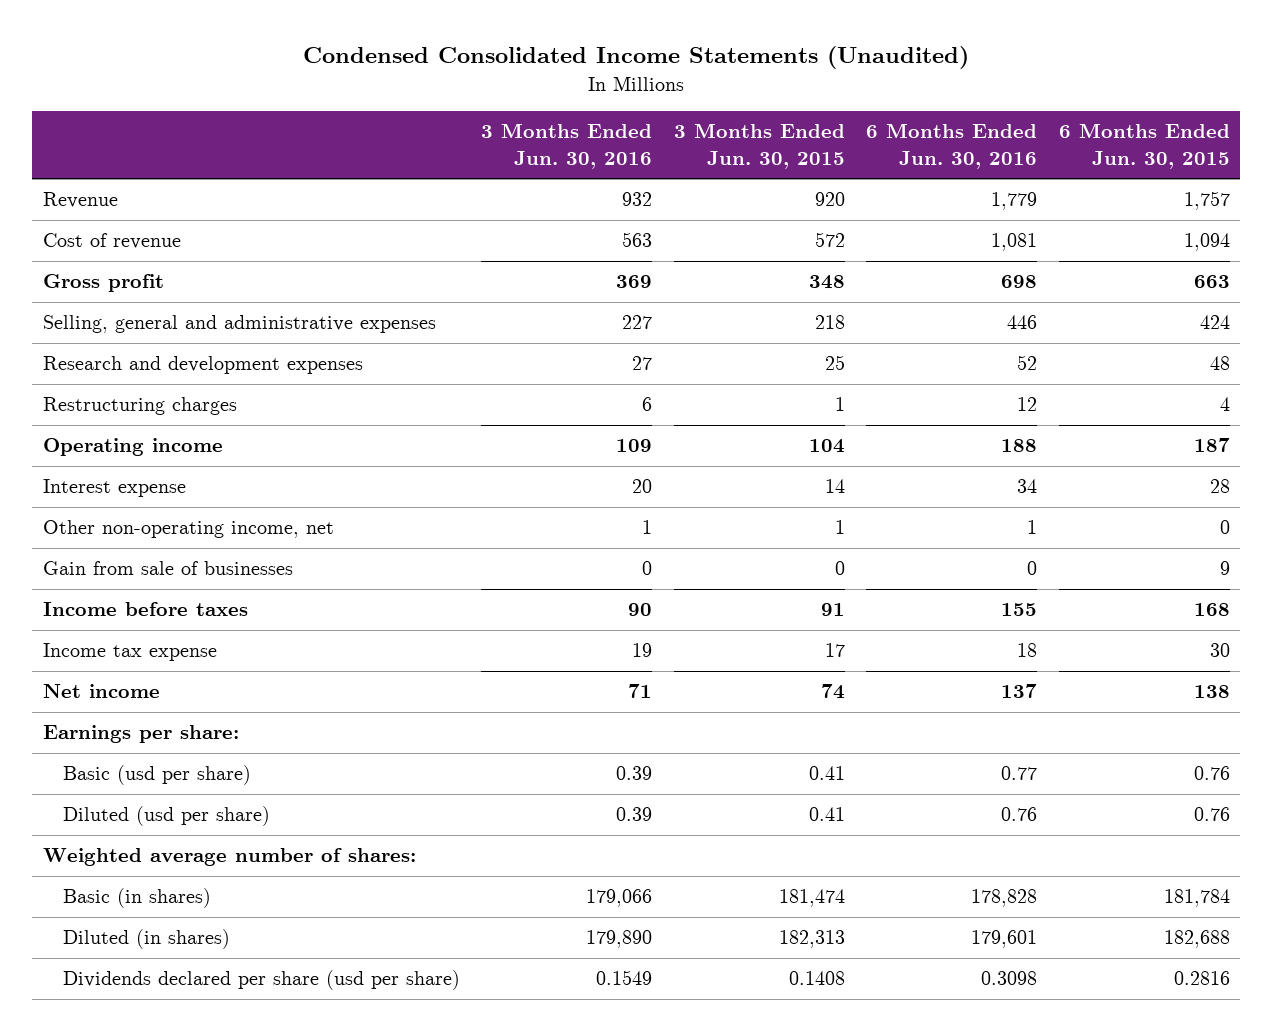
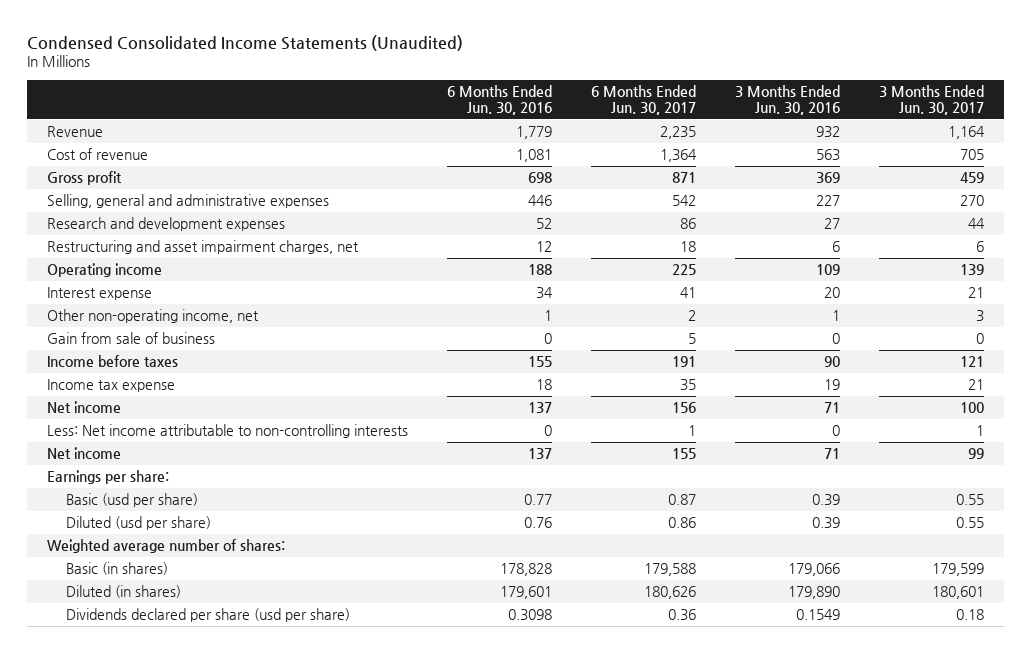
- | 3 Months Ended Jun. 30, 2016 | 3 Months Ended Jun. 30, 2015 | 6 Months Ended Jun. 30, 2016 | 6 Months Ended Jun. 30, 2015
+ | 6 Months Ended Jun. 30, 2016 | 6 Months Ended Jun. 30, 2017 | 3 Months Ended Jun. 30, 2016 | 3 Months Ended Jun. 30, 2017
- Restructuring charges | 6 | 1 | 12 | 4
+ Restructuring and asset impairment charges, net | 12 | 18 | 6 | 6
- Gain from sale of businesses | 0 | 0 | 0 | 9
+ Gain from sale of business | 0 | 5 | 0 | 0
+ Less: Net income attributable to non-controlling interests | 0 | 1 | 0 | 1
+ Net income | 137 | 155 | 71 | 99

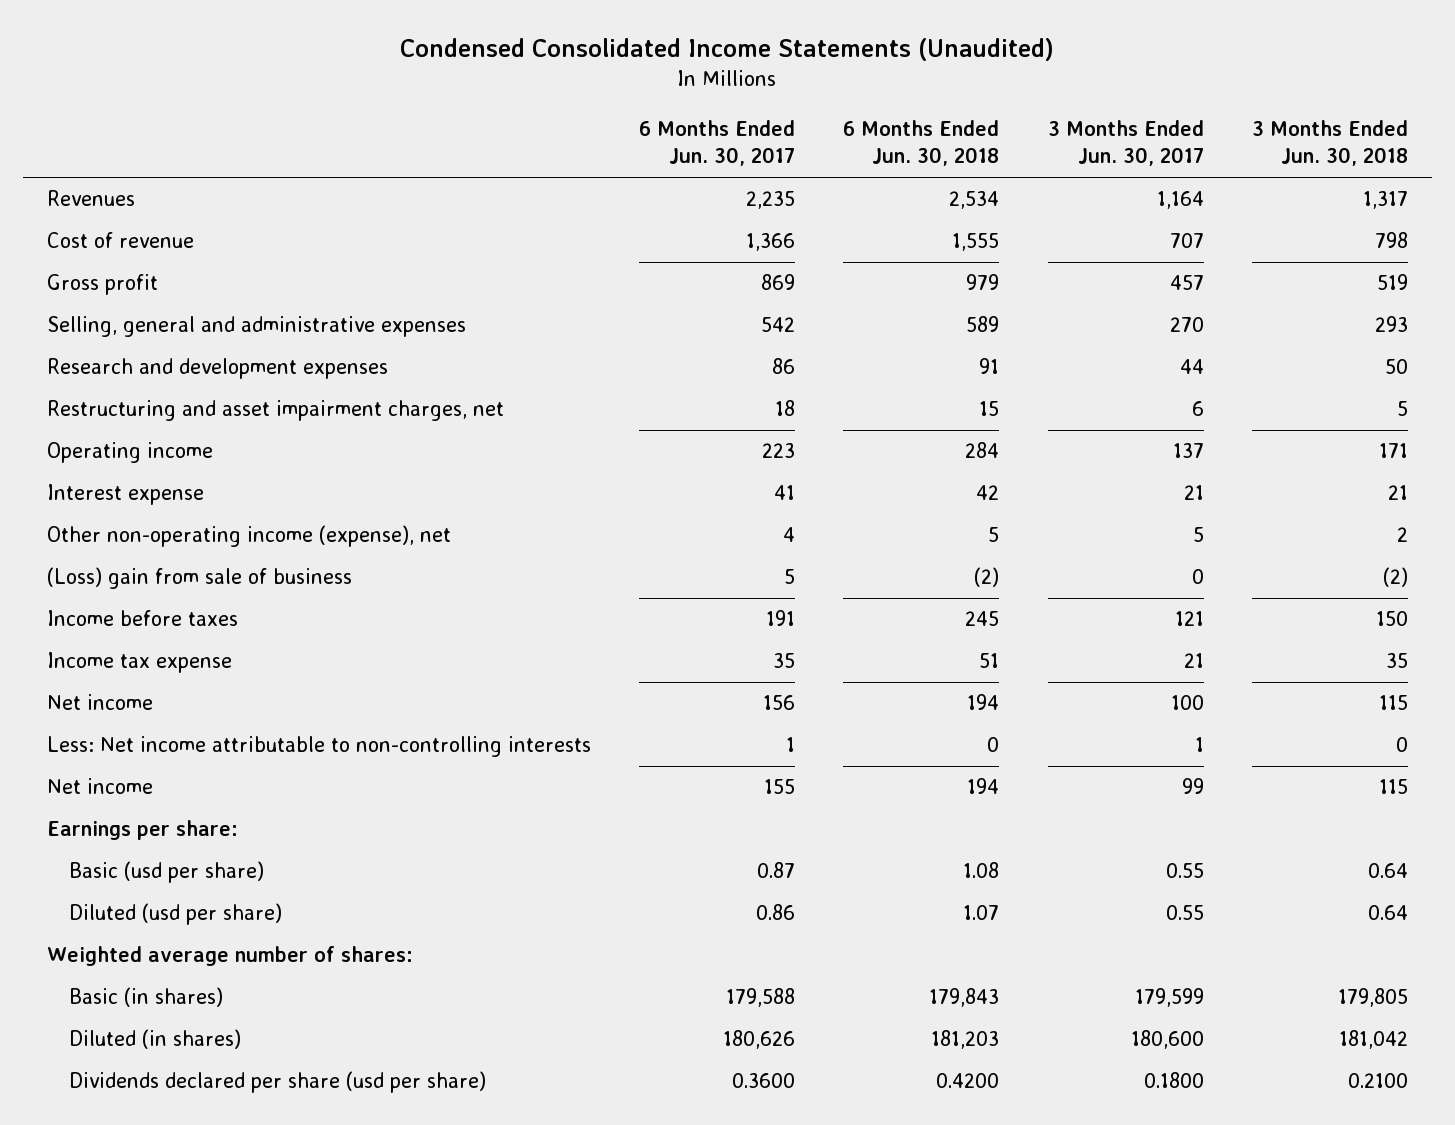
- | 6 Months Ended Jun. 30, 2016 | 6 Months Ended Jun. 30, 2017 | 3 Months Ended Jun. 30, 2016 | 3 Months Ended Jun. 30, 2017
+ | 6 Months Ended Jun. 30, 2017 | 6 Months Ended Jun. 30, 2018 | 3 Months Ended Jun. 30, 2017 | 3 Months Ended Jun. 30, 2018
- Revenue | 1,779 | 2,235 | 932 | 1,164
- Cost of revenue | 1,081 | 1,364 | 563 | 705
- Gross profit | 698 | 871 | 369 | 459
+ Revenues | 2,235 | 2,534 | 1,164 | 1,317
+ Cost of revenue | 1,366 | 1,555 | 707 | 798
+ Gross profit | 869 | 979 | 457 | 519
- Operating income | 188 | 225 | 109 | 139
+ Operating income | 223 | 284 | 137 | 171
- Other non-operating income, net | 1 | 2 | 1 | 3
- Gain from sale of business | 0 | 5 | 0 | 0
+ Other non-operating income (expense), net | 4 | 5 | 5 | 2
+ (Loss) gain from sale of business | 5 | (2) | 0 | (2)
- Diluted (in shares) | 179,601 | 180,626 | 179,890 | 180,601
- Dividends declared per share (usd per share) | 0.3098 | 0.36 | 0.1549 | 0.18
+ Diluted (in shares) | 180,626 | 181,203 | 180,600 | 181,042
+ Dividends declared per share (usd per share) | 0.3600 | 0.4200 | 0.1800 | 0.2100

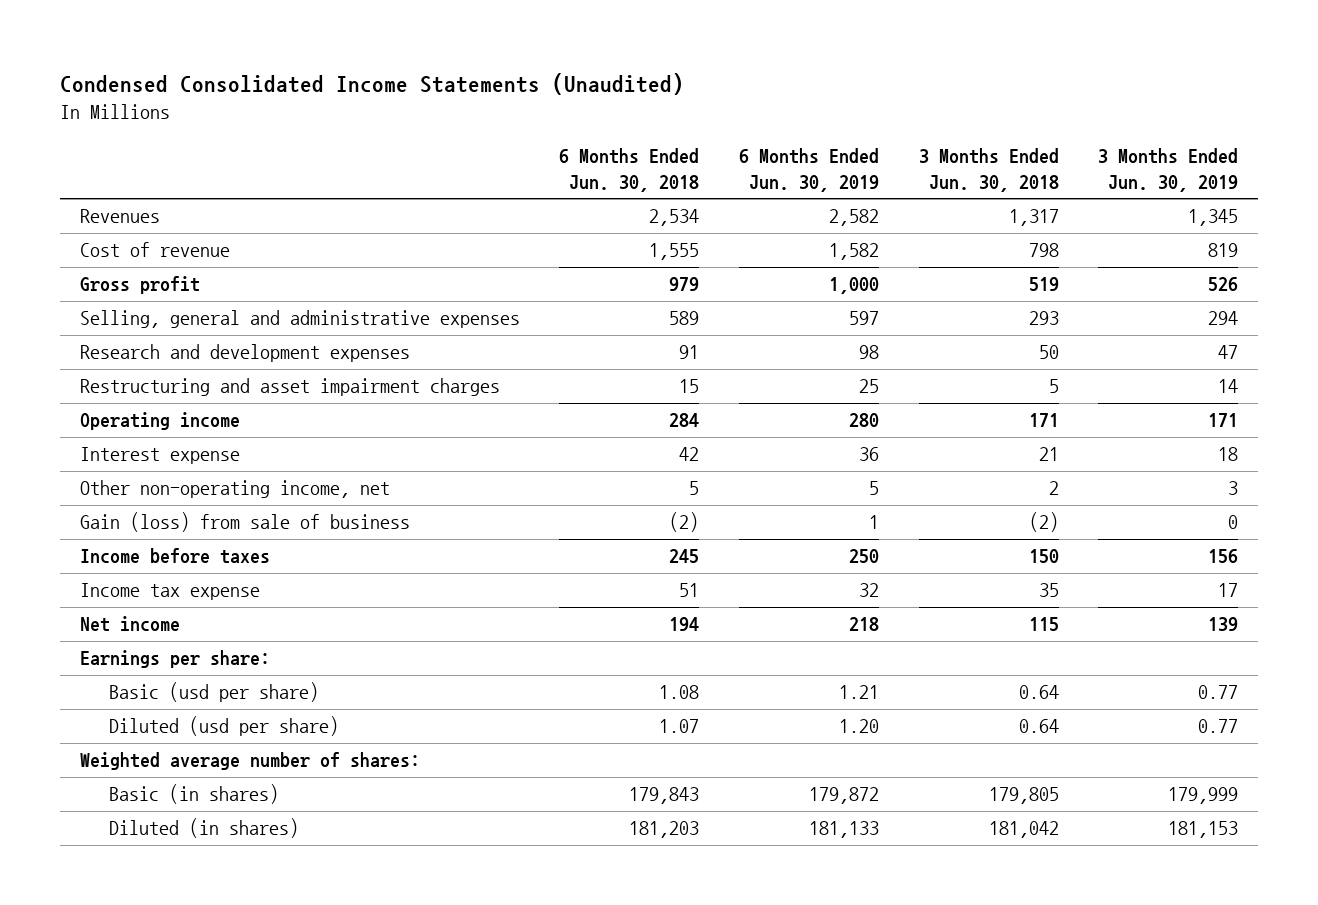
- | 6 Months Ended Jun. 30, 2017 | 6 Months Ended Jun. 30, 2018 | 3 Months Ended Jun. 30, 2017 | 3 Months Ended Jun. 30, 2018
+ | 6 Months Ended Jun. 30, 2018 | 6 Months Ended Jun. 30, 2019 | 3 Months Ended Jun. 30, 2018 | 3 Months Ended Jun. 30, 2019
- Restructuring and asset impairment charges, net | 18 | 15 | 6 | 5
+ Restructuring and asset impairment charges | 15 | 25 | 5 | 14
- Other non-operating income (expense), net | 4 | 5 | 5 | 2
- (Loss) gain from sale of business | 5 | (2) | 0 | (2)
+ Other non-operating income, net | 5 | 5 | 2 | 3
+ Gain (loss) from sale of business | (2) | 1 | (2) | 0
- Less: Net income attributable to non-controlling interests | 1 | 0 | 1 | 0
- Net income | 155 | 194 | 99 | 115
- Dividends declared per share (usd per share) | 0.3600 | 0.4200 | 0.1800 | 0.2100

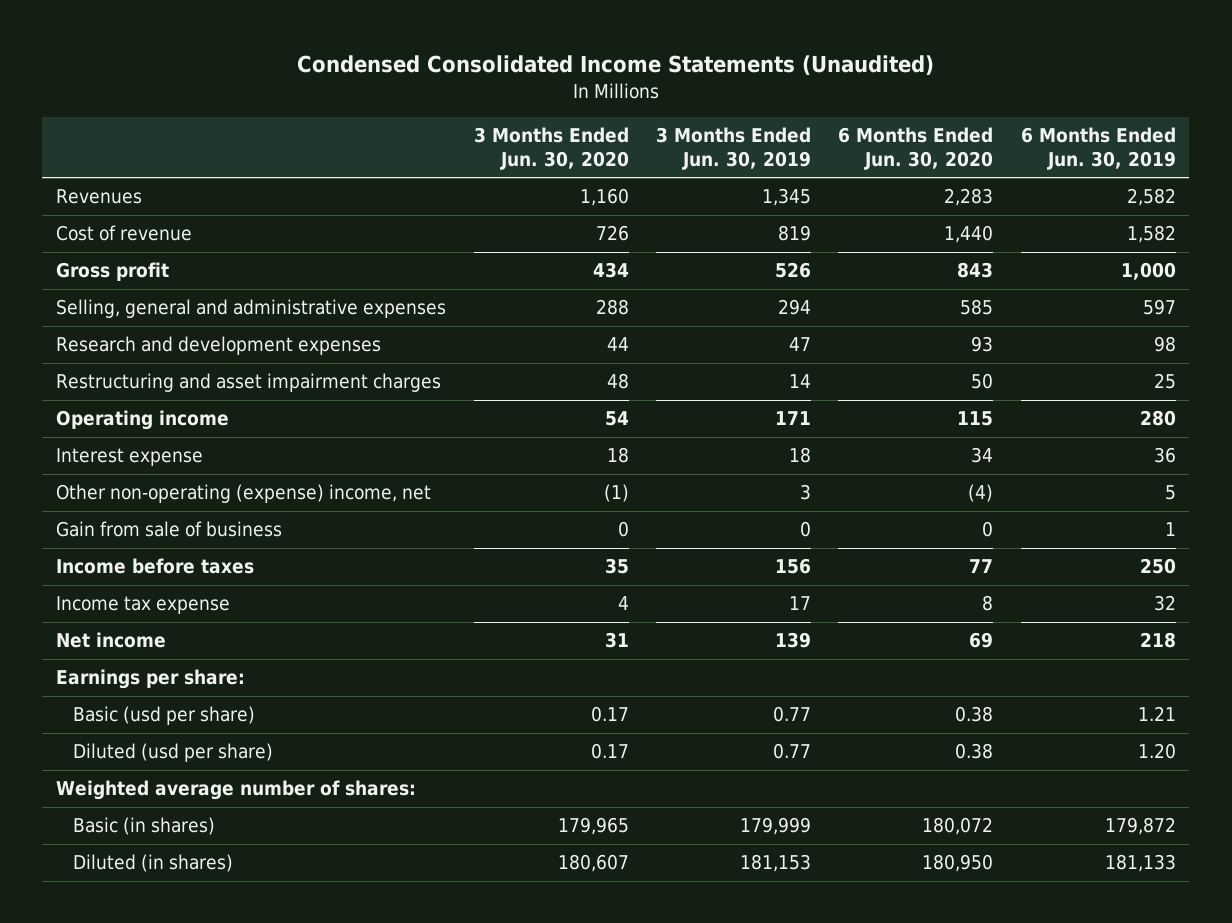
- | 6 Months Ended Jun. 30, 2018 | 6 Months Ended Jun. 30, 2019 | 3 Months Ended Jun. 30, 2018 | 3 Months Ended Jun. 30, 2019
+ | 3 Months Ended Jun. 30, 2020 | 3 Months Ended Jun. 30, 2019 | 6 Months Ended Jun. 30, 2020 | 6 Months Ended Jun. 30, 2019
- Other non-operating income, net | 5 | 5 | 2 | 3
- Gain (loss) from sale of business | (2) | 1 | (2) | 0
+ Other non-operating (expense) income, net | (1) | 3 | (4) | 5
+ Gain from sale of business | 0 | 0 | 0 | 1

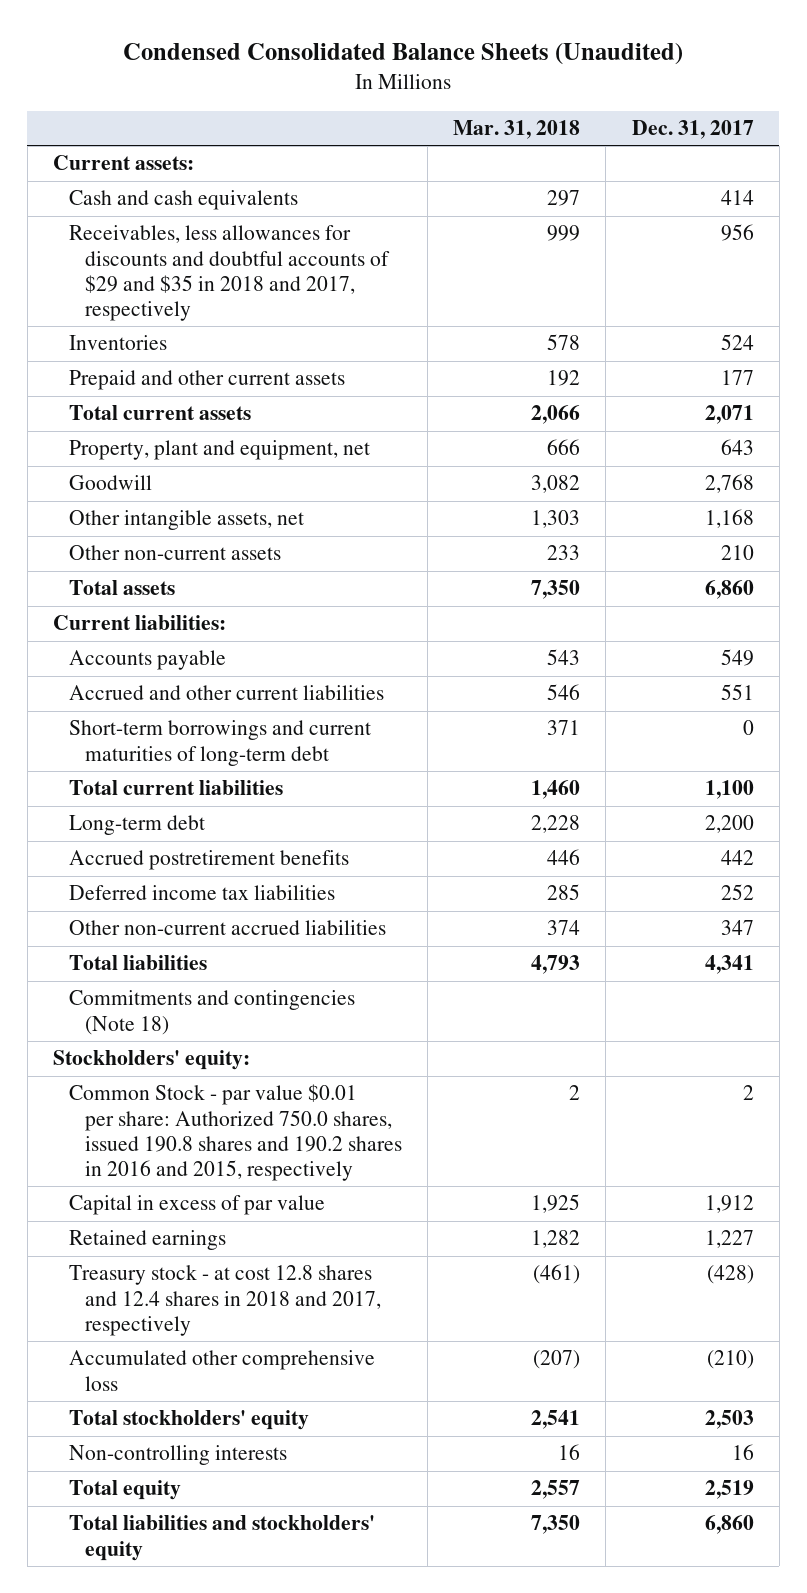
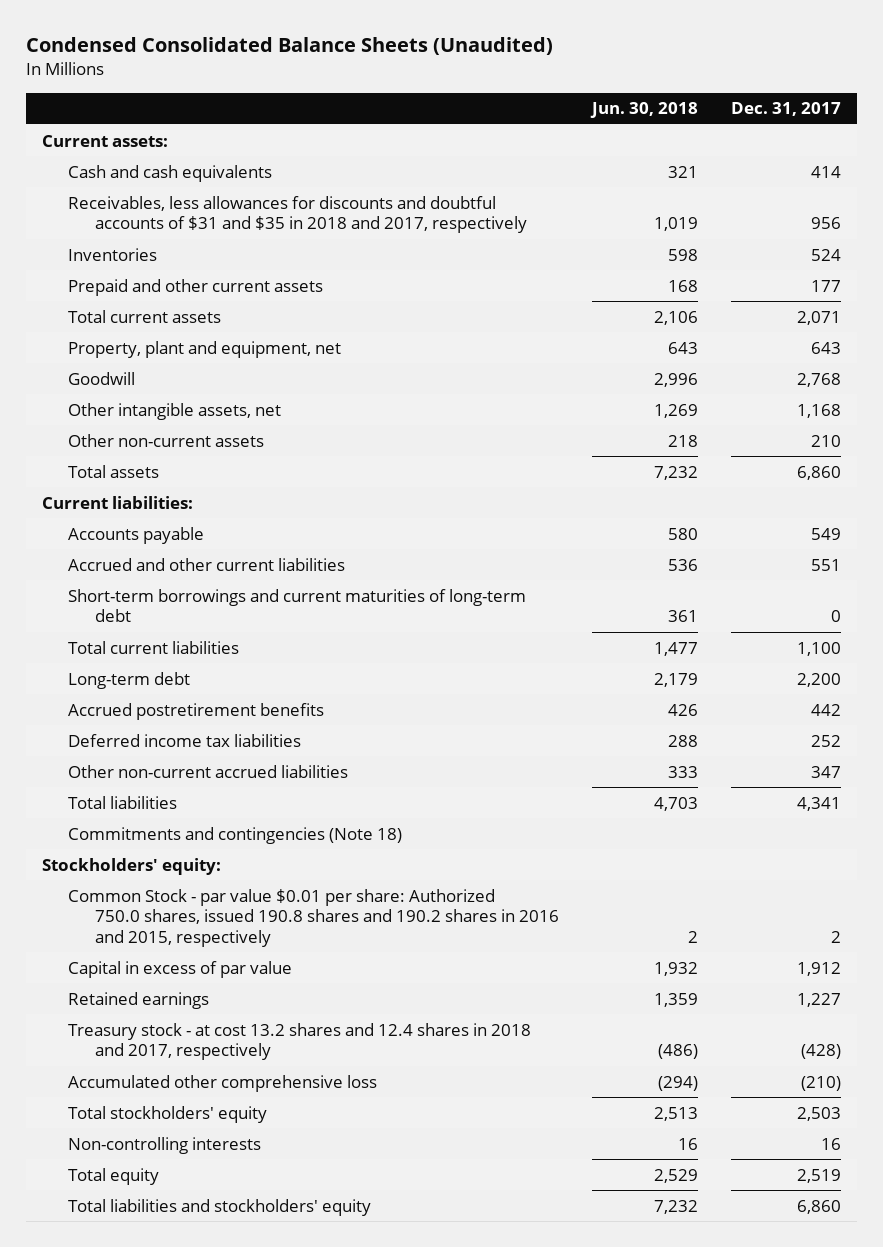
- | Mar. 31, 2018 | Dec. 31, 2017
+ | Jun. 30, 2018 | Dec. 31, 2017
- Receivables, less allowances for discounts and doubtful accounts of $29 and $35 in 2018 and 2017, respectively | 999 | 956
+ Receivables, less allowances for discounts and doubtful accounts of $31 and $35 in 2018 and 2017, respectively | 1,019 | 956
- Treasury stock - at cost 12.8 shares and 12.4 shares in 2018 and 2017, respectively | (461) | (428)
+ Treasury stock - at cost 13.2 shares and 12.4 shares in 2018 and 2017, respectively | (486) | (428)

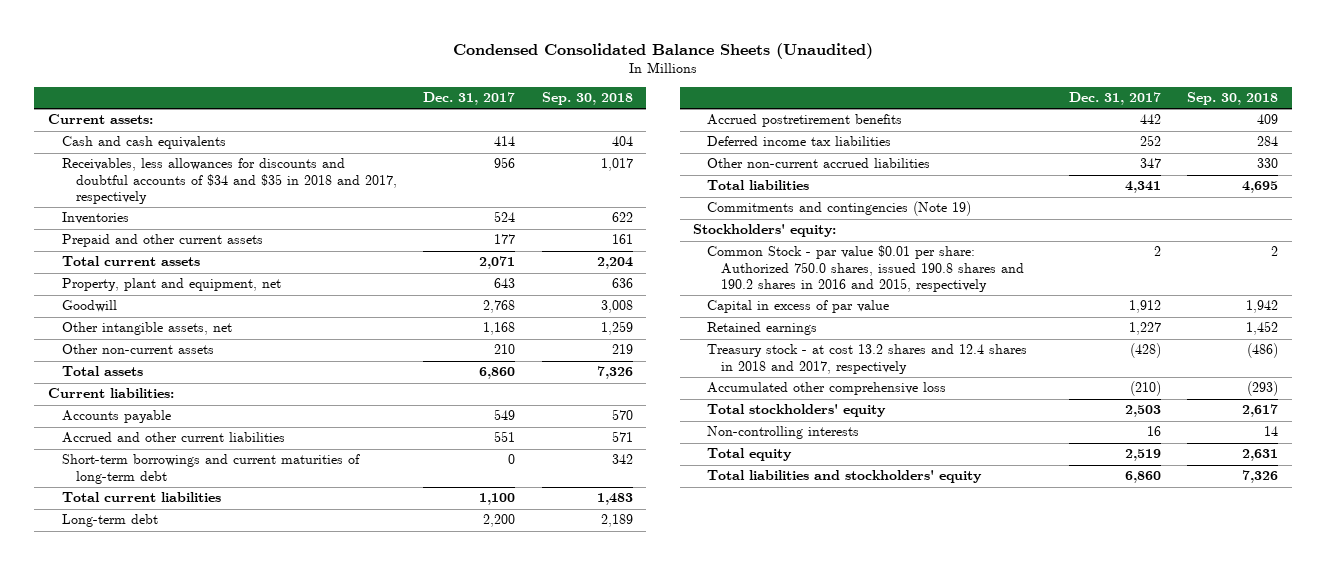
- | Jun. 30, 2018 | Dec. 31, 2017
+ | Dec. 31, 2017 | Sep. 30, 2018
- Receivables, less allowances for discounts and doubtful accounts of $31 and $35 in 2018 and 2017, respectively | 1,019 | 956
+ Receivables, less allowances for discounts and doubtful accounts of $34 and $35 in 2018 and 2017, respectively | 956 | 1,017
- Commitments and contingencies (Note 18)
+ Commitments and contingencies (Note 19)

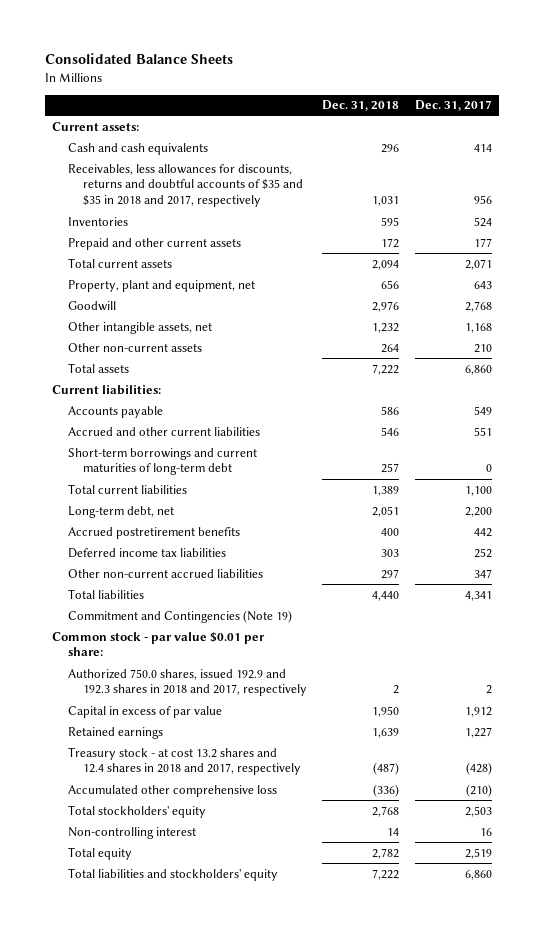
- Condensed Consolidated Balance Sheets (Unaudited)
+ Consolidated Balance Sheets
- | Dec. 31, 2017 | Sep. 30, 2018
+ | Dec. 31, 2018 | Dec. 31, 2017
- Receivables, less allowances for discounts and doubtful accounts of $34 and $35 in 2018 and 2017, respectively | 956 | 1,017
+ Receivables, less allowances for discounts, returns and doubtful accounts of $35 and $35 in 2018 and 2017, respectively | 1,031 | 956
- Long-term debt | 2,200 | 2,189
+ Long-term debt, net | 2,051 | 2,200
- Commitments and contingencies (Note 19)
- Stockholders' equity:
- Common Stock - par value $0.01 per share: Authorized 750.0 shares, issued 190.8 shares and 190.2 shares in 2016 and 2015, respectively | 2 | 2
+ Commitment and Contingencies (Note 19)
+ Common stock - par value $0.01 per share:
+ Authorized 750.0 shares, issued 192.9 and 192.3 shares in 2018 and 2017, respectively | 2 | 2
- Non-controlling interests | 16 | 14
+ Non-controlling interest | 14 | 16

